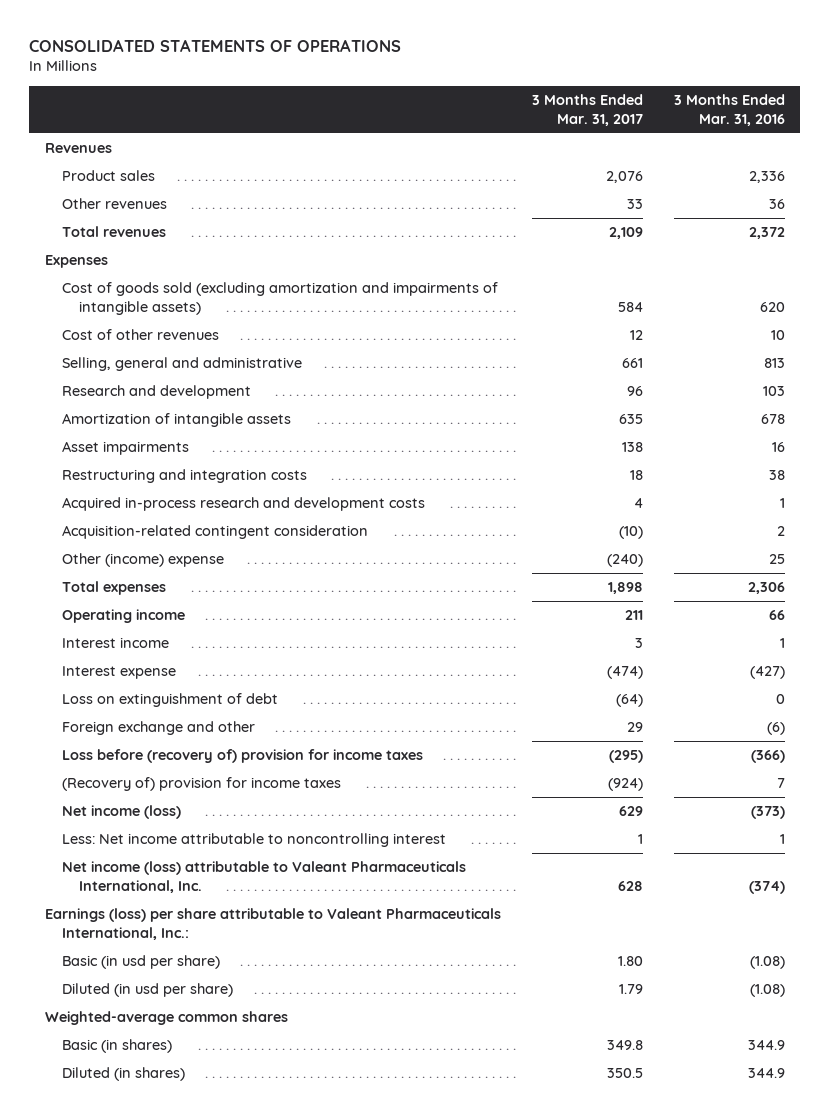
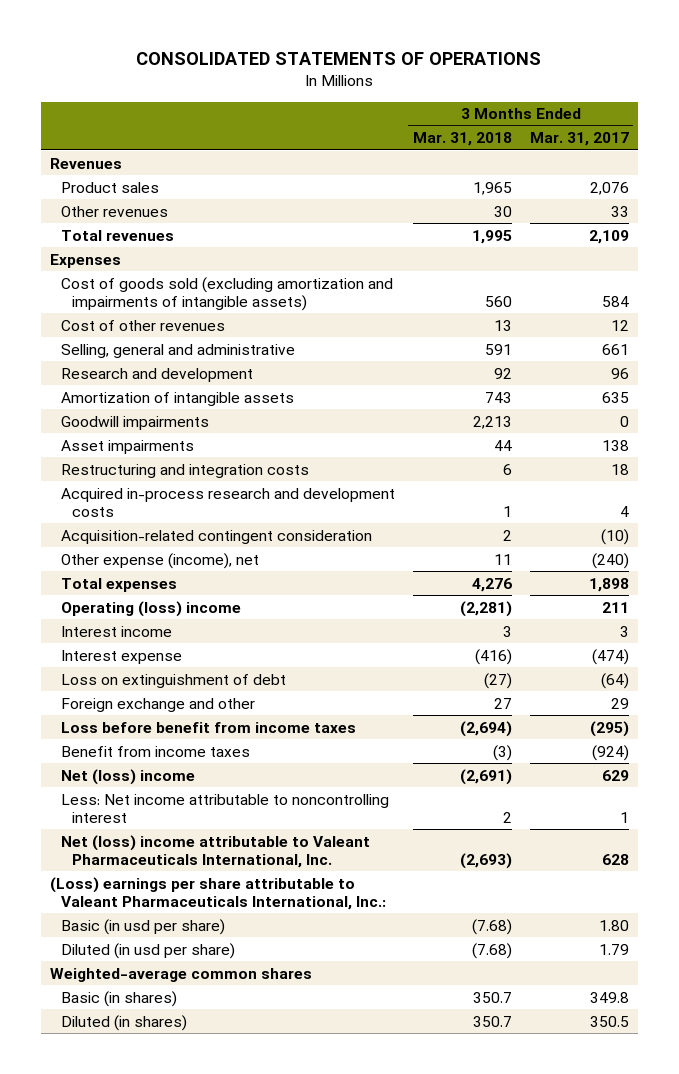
- | 3 Months Ended Mar. 31, 2017 | 3 Months Ended Mar. 31, 2016
+ | 3 Months Ended Mar. 31, 2018 | 3 Months Ended Mar. 31, 2017
+ Goodwill impairments | 2,213 | 0
- Other (income) expense | (240) | 25
+ Other expense (income), net | 11 | (240)
- Operating income | 211 | 66
+ Operating (loss) income | (2,281) | 211
- Loss before (recovery of) provision for income taxes | (295) | (366)
- (Recovery of) provision for income taxes | (924) | 7
- Net income (loss) | 629 | (373)
+ Loss before benefit from income taxes | (2,694) | (295)
+ Benefit from income taxes | (3) | (924)
+ Net (loss) income | (2,691) | 629
- Net income (loss) attributable to Valeant Pharmaceuticals International, Inc. | 628 | (374)
- Earnings (loss) per share attributable to Valeant Pharmaceuticals International, Inc.:
+ Net (loss) income attributable to Valeant Pharmaceuticals International, Inc. | (2,693) | 628
+ (Loss) earnings per share attributable to Valeant Pharmaceuticals International, Inc.:

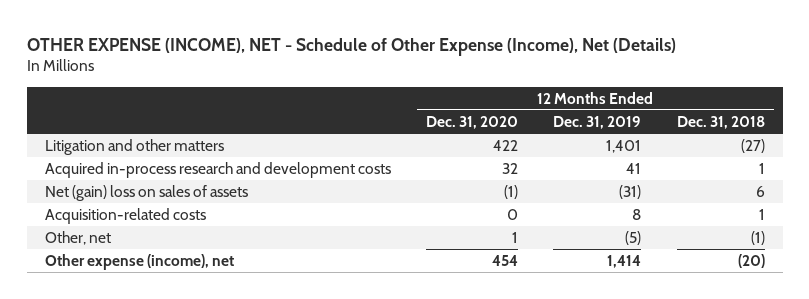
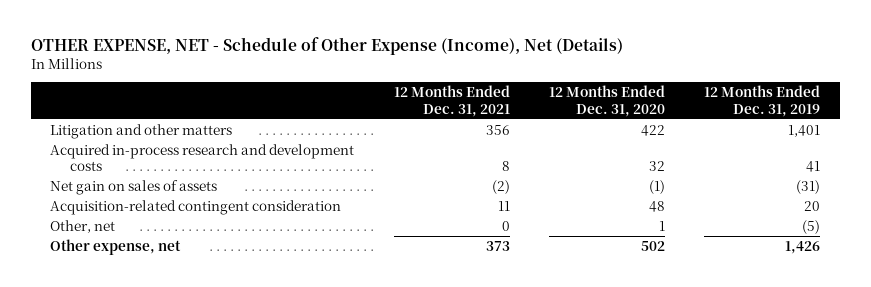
- OTHER EXPENSE (INCOME), NET - Schedule of Other Expense (Income), Net (Details)
+ OTHER EXPENSE, NET - Schedule of Other Expense (Income), Net (Details)
- | 12 Months Ended Dec. 31, 2020 | 12 Months Ended Dec. 31, 2019 | 12 Months Ended Dec. 31, 2018
+ | 12 Months Ended Dec. 31, 2021 | 12 Months Ended Dec. 31, 2020 | 12 Months Ended Dec. 31, 2019
- Net (gain) loss on sales of assets | (1) | (31) | 6
- Acquisition-related costs | 0 | 8 | 1
+ Net gain on sales of assets | (2) | (1) | (31)
+ Acquisition-related contingent consideration | 11 | 48 | 20
- Other expense (income), net | 454 | 1,414 | (20)
+ Other expense, net | 373 | 502 | 1,426

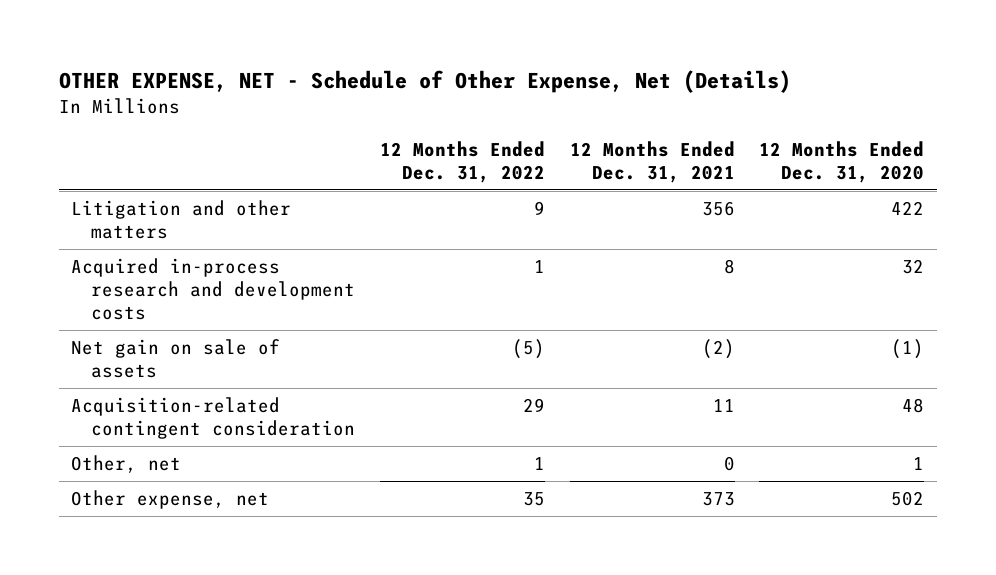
- OTHER EXPENSE, NET - Schedule of Other Expense (Income), Net (Details)
+ OTHER EXPENSE, NET - Schedule of Other Expense, Net (Details)
- | 12 Months Ended Dec. 31, 2021 | 12 Months Ended Dec. 31, 2020 | 12 Months Ended Dec. 31, 2019
+ | 12 Months Ended Dec. 31, 2022 | 12 Months Ended Dec. 31, 2021 | 12 Months Ended Dec. 31, 2020
- Net gain on sales of assets | (2) | (1) | (31)
+ Net gain on sale of assets | (5) | (2) | (1)

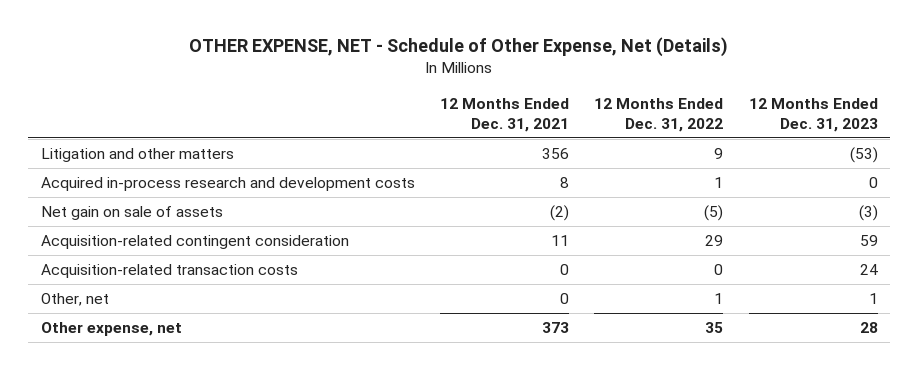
- | 12 Months Ended Dec. 31, 2022 | 12 Months Ended Dec. 31, 2021 | 12 Months Ended Dec. 31, 2020
+ | 12 Months Ended Dec. 31, 2021 | 12 Months Ended Dec. 31, 2022 | 12 Months Ended Dec. 31, 2023
+ Acquisition-related transaction costs | 0 | 0 | 24

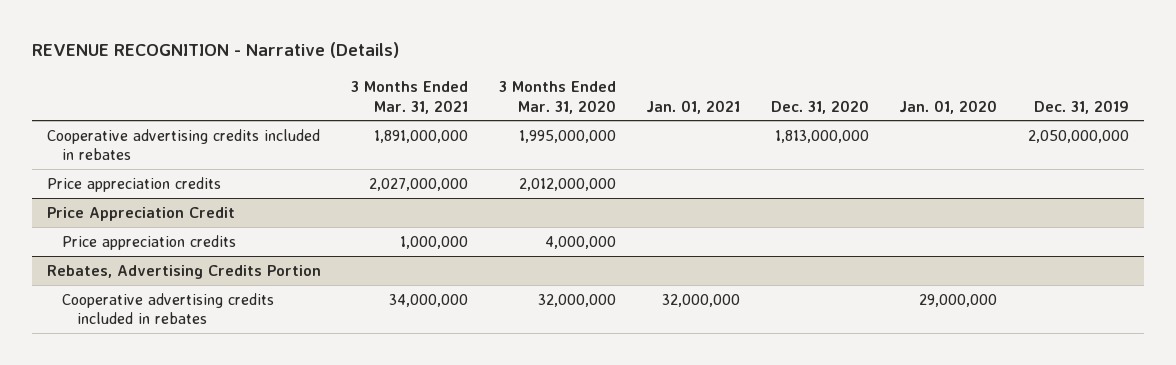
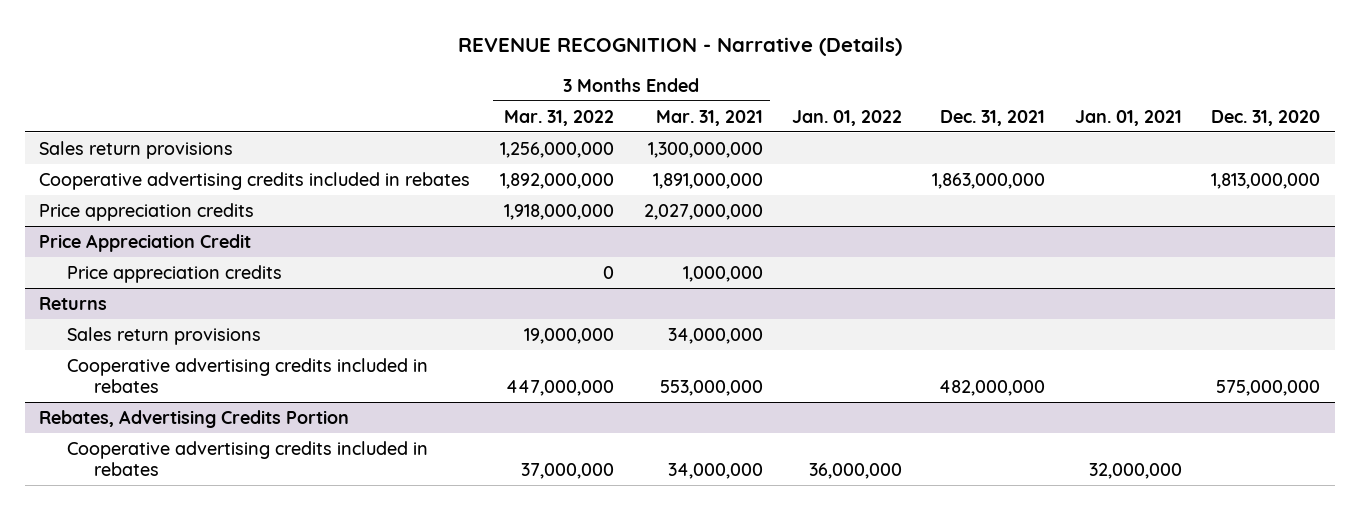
- | 3 Months Ended Mar. 31, 2021 | 3 Months Ended Mar. 31, 2020 | Jan. 01, 2021 | Dec. 31, 2020 | Jan. 01, 2020 | Dec. 31, 2019
+ | 3 Months Ended Mar. 31, 2022 | 3 Months Ended Mar. 31, 2021 | Jan. 01, 2022 | Dec. 31, 2021 | Jan. 01, 2021 | Dec. 31, 2020
+ Sales return provisions | 1,256,000,000 | 1,300,000,000 | | | |
+ Returns
+ Sales return provisions | 19,000,000 | 34,000,000 | | | |
+ Cooperative advertising credits included in rebates | 447,000,000 | 553,000,000 | | 482,000,000 | | 575,000,000

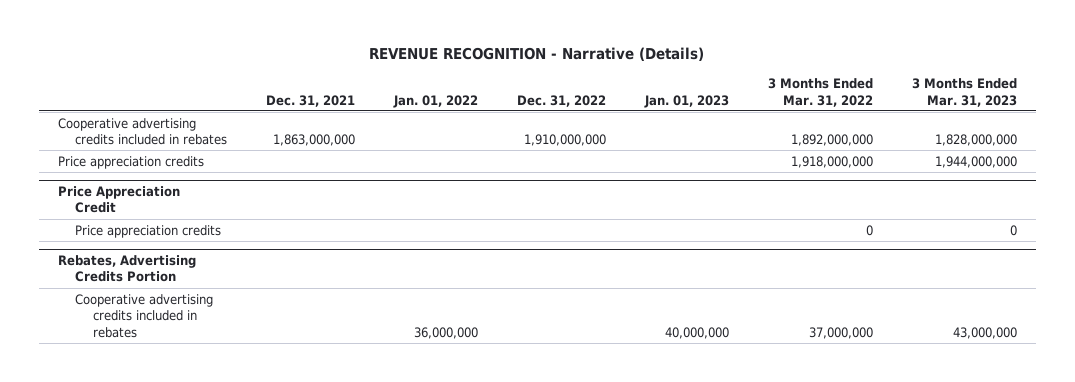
- | 3 Months Ended Mar. 31, 2022 | 3 Months Ended Mar. 31, 2021 | Jan. 01, 2022 | Dec. 31, 2021 | Jan. 01, 2021 | Dec. 31, 2020
+ | Dec. 31, 2021 | Jan. 01, 2022 | Dec. 31, 2022 | Jan. 01, 2023 | 3 Months Ended Mar. 31, 2022 | 3 Months Ended Mar. 31, 2023
- Sales return provisions | 1,256,000,000 | 1,300,000,000 | | | |
- Returns
- Sales return provisions | 19,000,000 | 34,000,000 | | | |
- Cooperative advertising credits included in rebates | 447,000,000 | 553,000,000 | | 482,000,000 | | 575,000,000

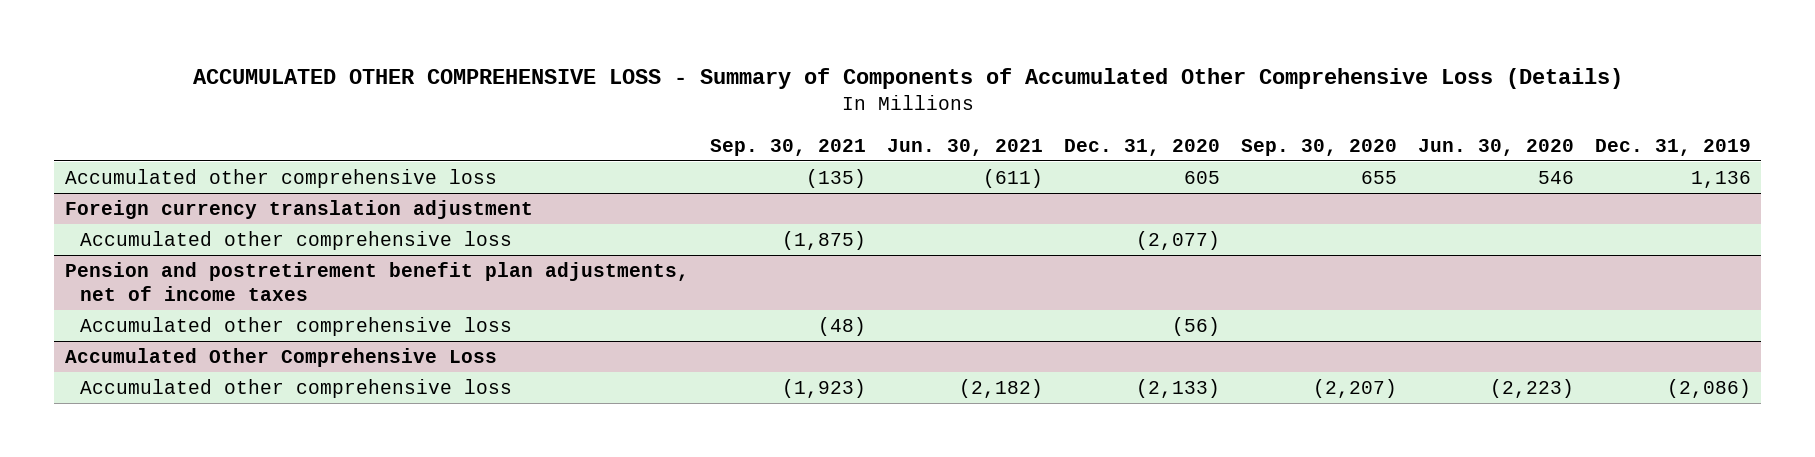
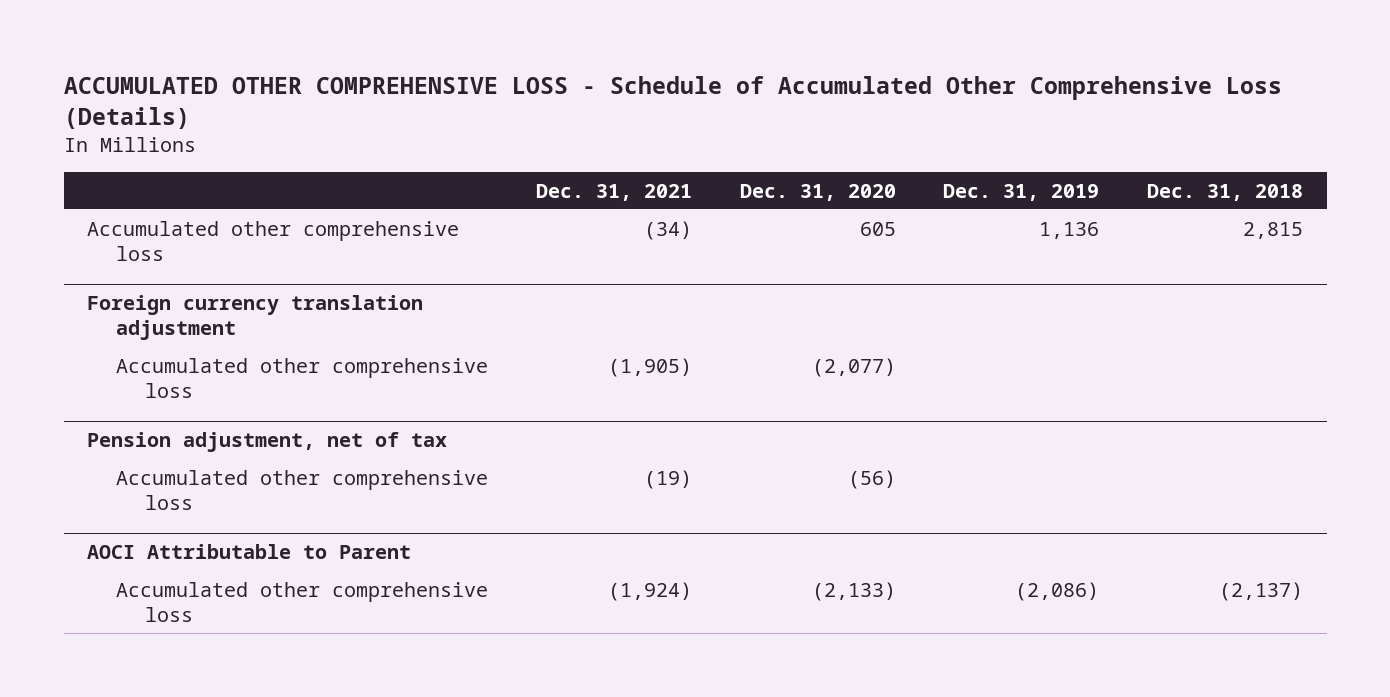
- ACCUMULATED OTHER COMPREHENSIVE LOSS - Summary of Components of Accumulated Other Comprehensive Loss (Details)
+ ACCUMULATED OTHER COMPREHENSIVE LOSS - Schedule of Accumulated Other Comprehensive Loss (Details)
- | Sep. 30, 2021 | Jun. 30, 2021 | Dec. 31, 2020 | Sep. 30, 2020 | Jun. 30, 2020 | Dec. 31, 2019
+ | Dec. 31, 2021 | Dec. 31, 2020 | Dec. 31, 2019 | Dec. 31, 2018
- Pension and postretirement benefit plan adjustments, net of income taxes
+ Pension adjustment, net of tax
- Accumulated Other Comprehensive Loss
+ AOCI Attributable to Parent

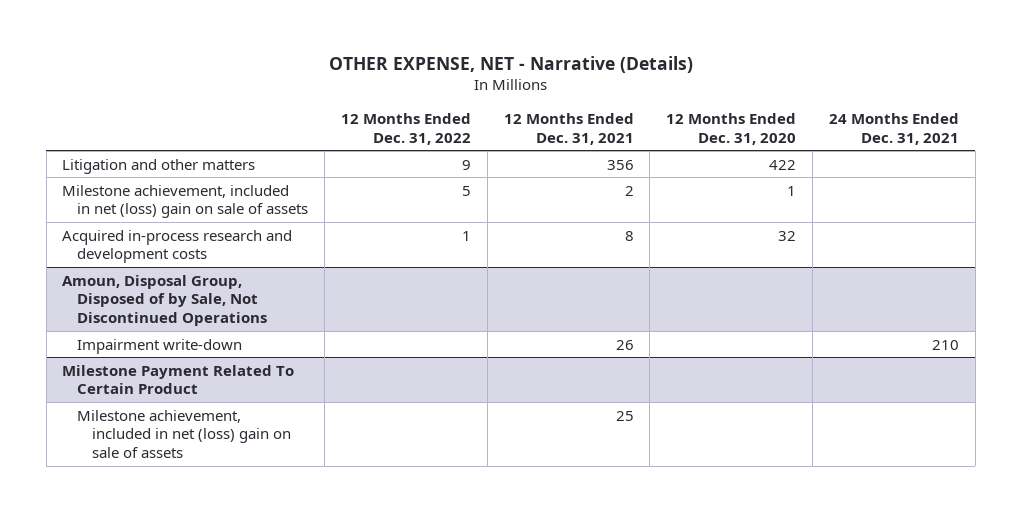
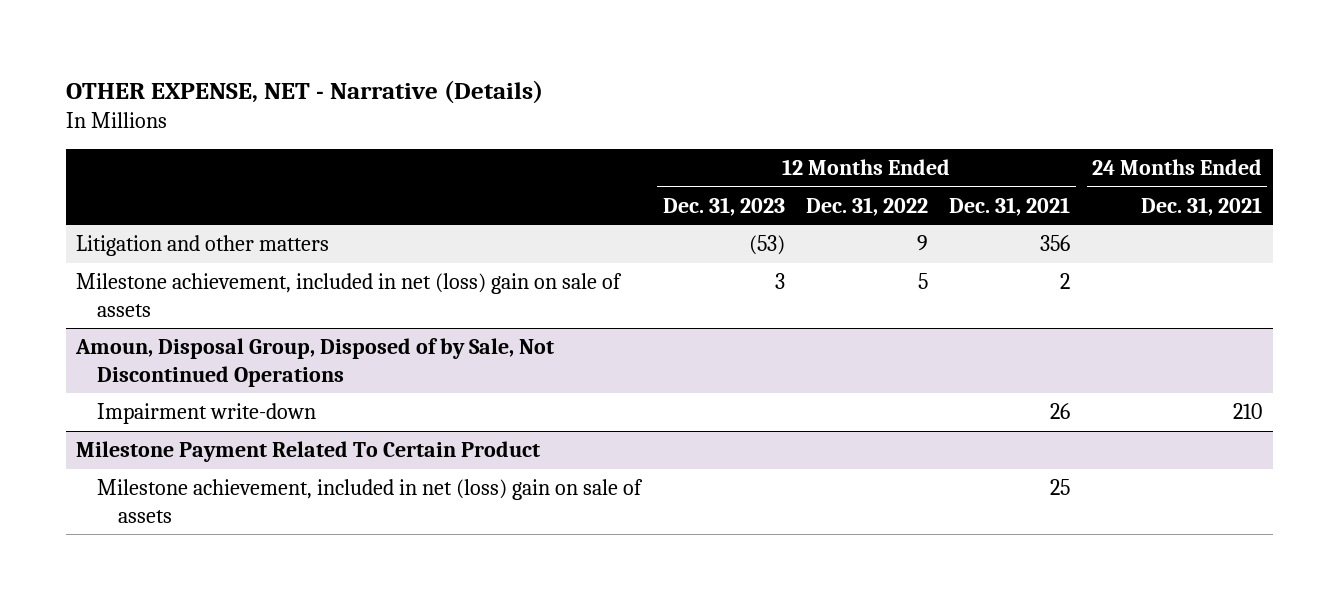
- | 12 Months Ended Dec. 31, 2022 | 12 Months Ended Dec. 31, 2021 | 12 Months Ended Dec. 31, 2020 | 24 Months Ended Dec. 31, 2021
+ | 12 Months Ended Dec. 31, 2023 | 12 Months Ended Dec. 31, 2022 | 12 Months Ended Dec. 31, 2021 | 24 Months Ended Dec. 31, 2021
- Acquired in-process research and development costs | 1 | 8 | 32 |

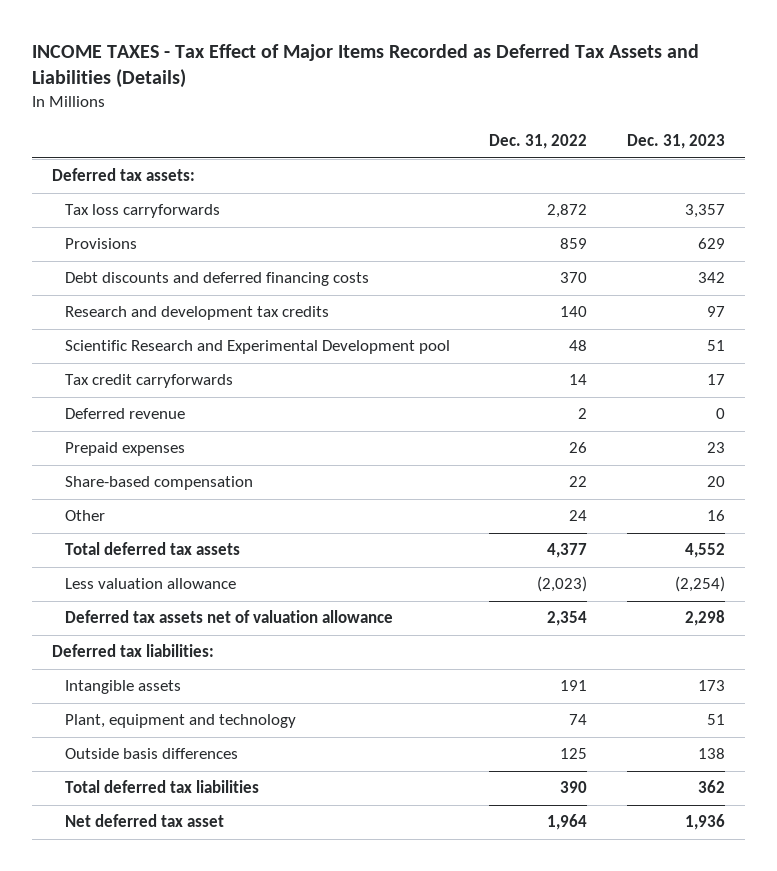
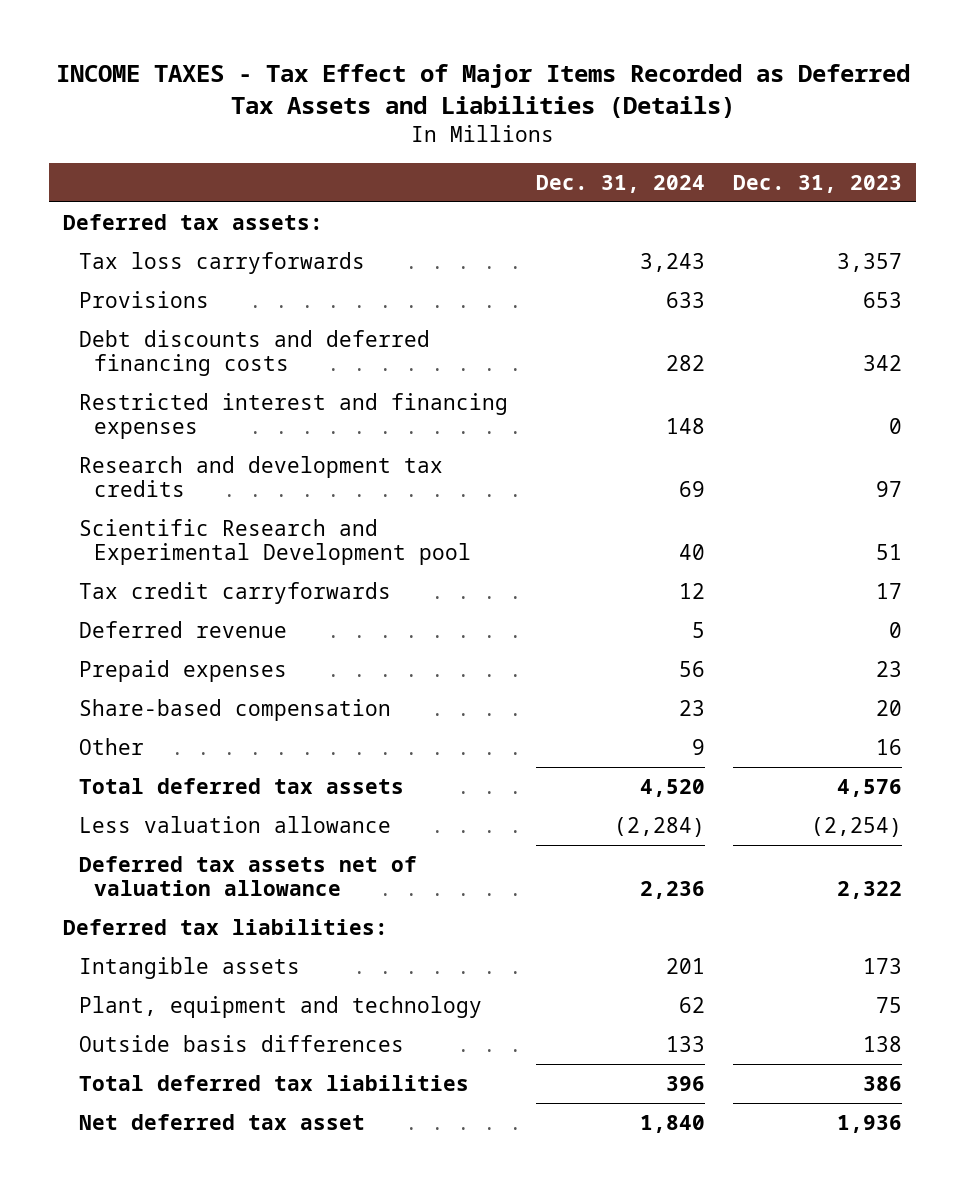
- | Dec. 31, 2022 | Dec. 31, 2023
+ | Dec. 31, 2024 | Dec. 31, 2023
- Provisions | 859 | 629
+ Provisions | 633 | 653
+ Restricted interest and financing expenses | 148 | 0
- Total deferred tax assets | 4,377 | 4,552
+ Total deferred tax assets | 4,520 | 4,576
- Deferred tax assets net of valuation allowance | 2,354 | 2,298
+ Deferred tax assets net of valuation allowance | 2,236 | 2,322
- Plant, equipment and technology | 74 | 51
+ Plant, equipment and technology | 62 | 75
- Total deferred tax liabilities | 390 | 362
+ Total deferred tax liabilities | 396 | 386

